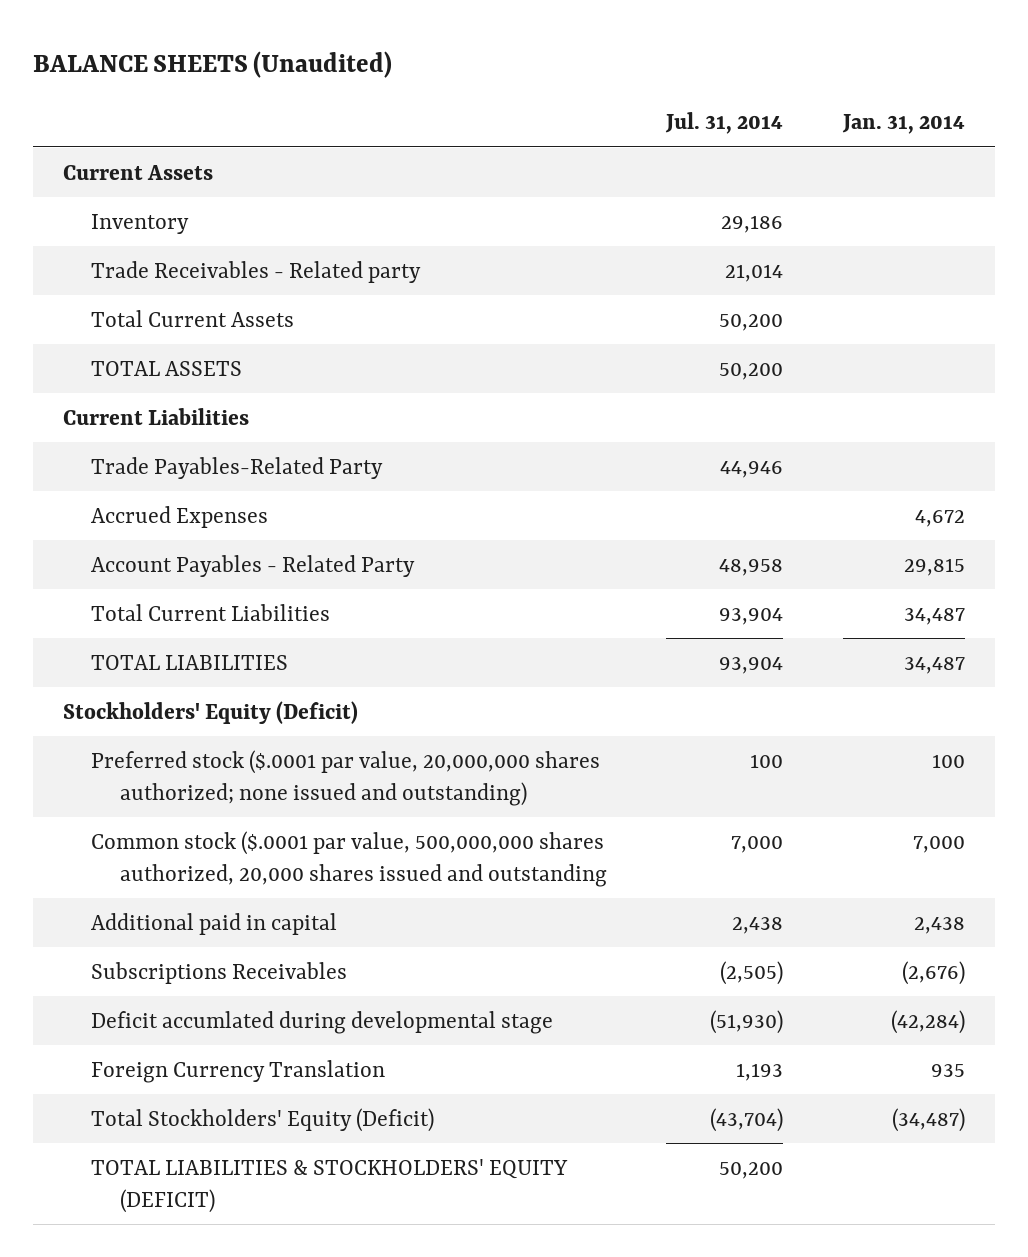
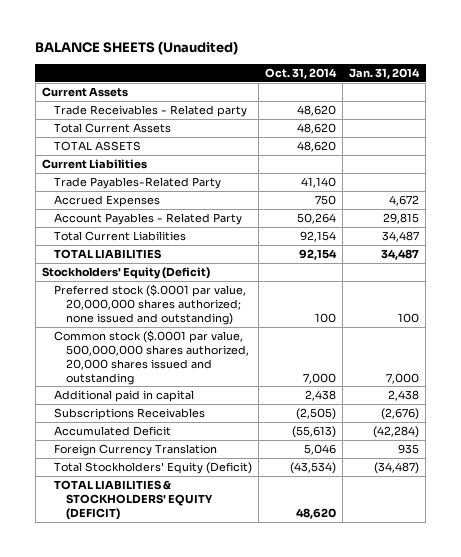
- | Jul. 31, 2014 | Jan. 31, 2014
+ | Oct. 31, 2014 | Jan. 31, 2014
- Inventory | 29,186 |
- Deficit accumlated during developmental stage | (51,930) | (42,284)
+ Accumulated Deficit | (55,613) | (42,284)

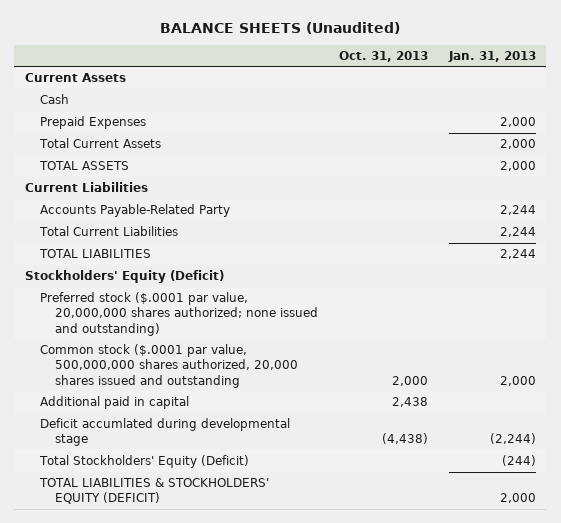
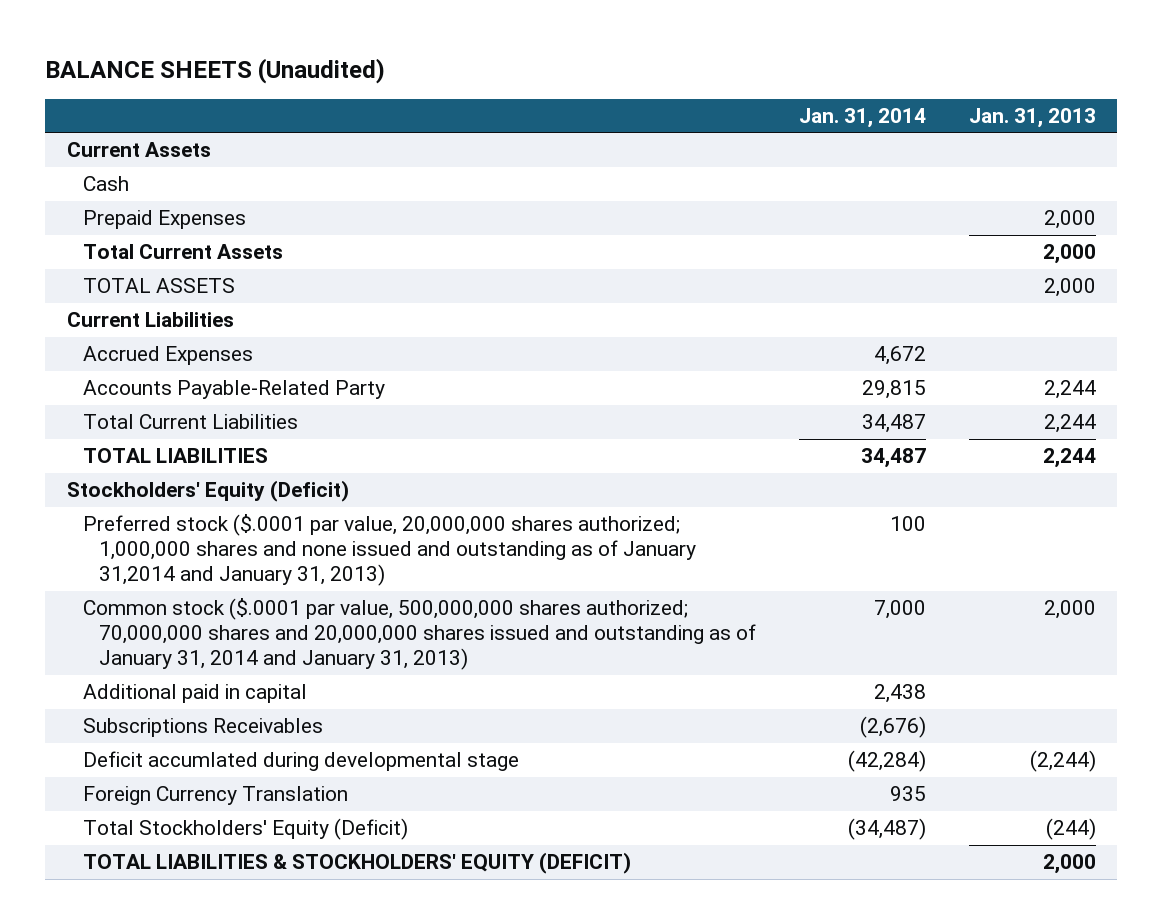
- | Oct. 31, 2013 | Jan. 31, 2013
+ | Jan. 31, 2014 | Jan. 31, 2013
+ Accrued Expenses | 4,672 |
- Preferred stock ($.0001 par value, 20,000,000 shares authorized; none issued and outstanding)
- Common stock ($.0001 par value, 500,000,000 shares authorized, 20,000 shares issued and outstanding | 2,000 | 2,000
+ Preferred stock ($.0001 par value, 20,000,000 shares authorized; 1,000,000 shares and none issued and outstanding as of January 31,2014 and January 31, 2013) | 100 |
+ Common stock ($.0001 par value, 500,000,000 shares authorized; 70,000,000 shares and 20,000,000 shares issued and outstanding as of January 31, 2014 and January 31, 2013) | 7,000 | 2,000
+ Subscriptions Receivables | (2,676) |
+ Foreign Currency Translation | 935 |

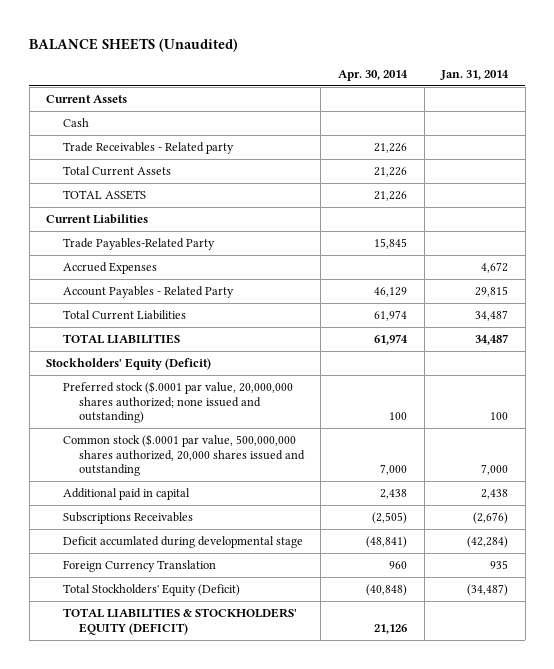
- | Jan. 31, 2014 | Jan. 31, 2013
+ | Apr. 30, 2014 | Jan. 31, 2014
- Prepaid Expenses | | 2,000
+ Trade Receivables - Related party | 21,226 |
+ Trade Payables-Related Party | 15,845 |
- Accounts Payable-Related Party | 29,815 | 2,244
+ Account Payables - Related Party | 46,129 | 29,815
- Preferred stock ($.0001 par value, 20,000,000 shares authorized; 1,000,000 shares and none issued and outstanding as of January 31,2014 and January 31, 2013) | 100 |
- Common stock ($.0001 par value, 500,000,000 shares authorized; 70,000,000 shares and 20,000,000 shares issued and outstanding as of January 31, 2014 and January 31, 2013) | 7,000 | 2,000
+ Preferred stock ($.0001 par value, 20,000,000 shares authorized; none issued and outstanding) | 100 | 100
+ Common stock ($.0001 par value, 500,000,000 shares authorized, 20,000 shares issued and outstanding | 7,000 | 7,000

